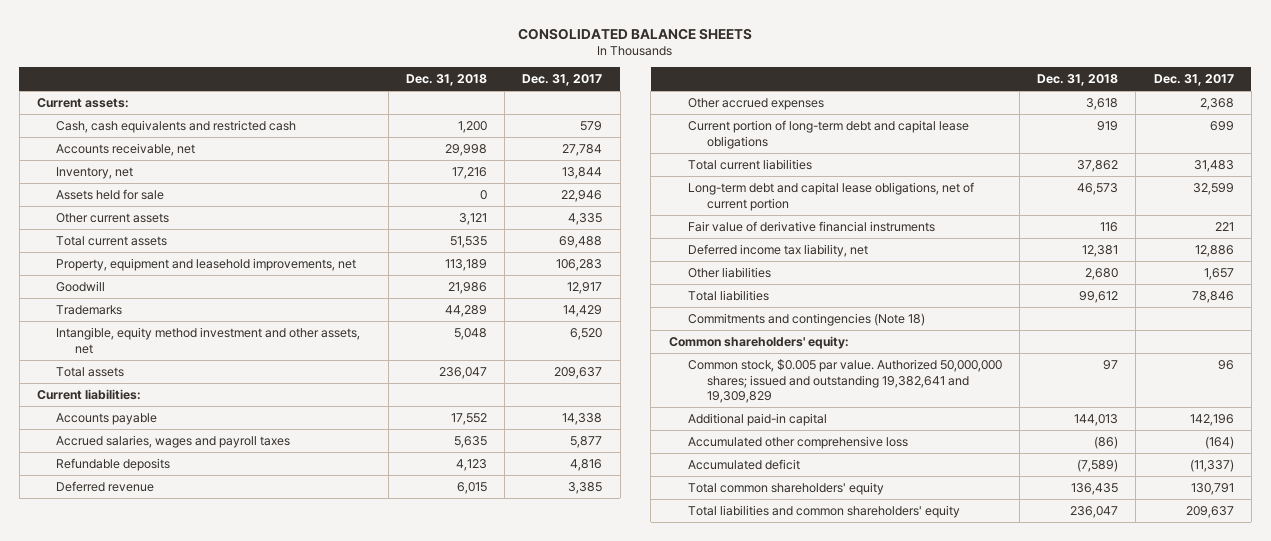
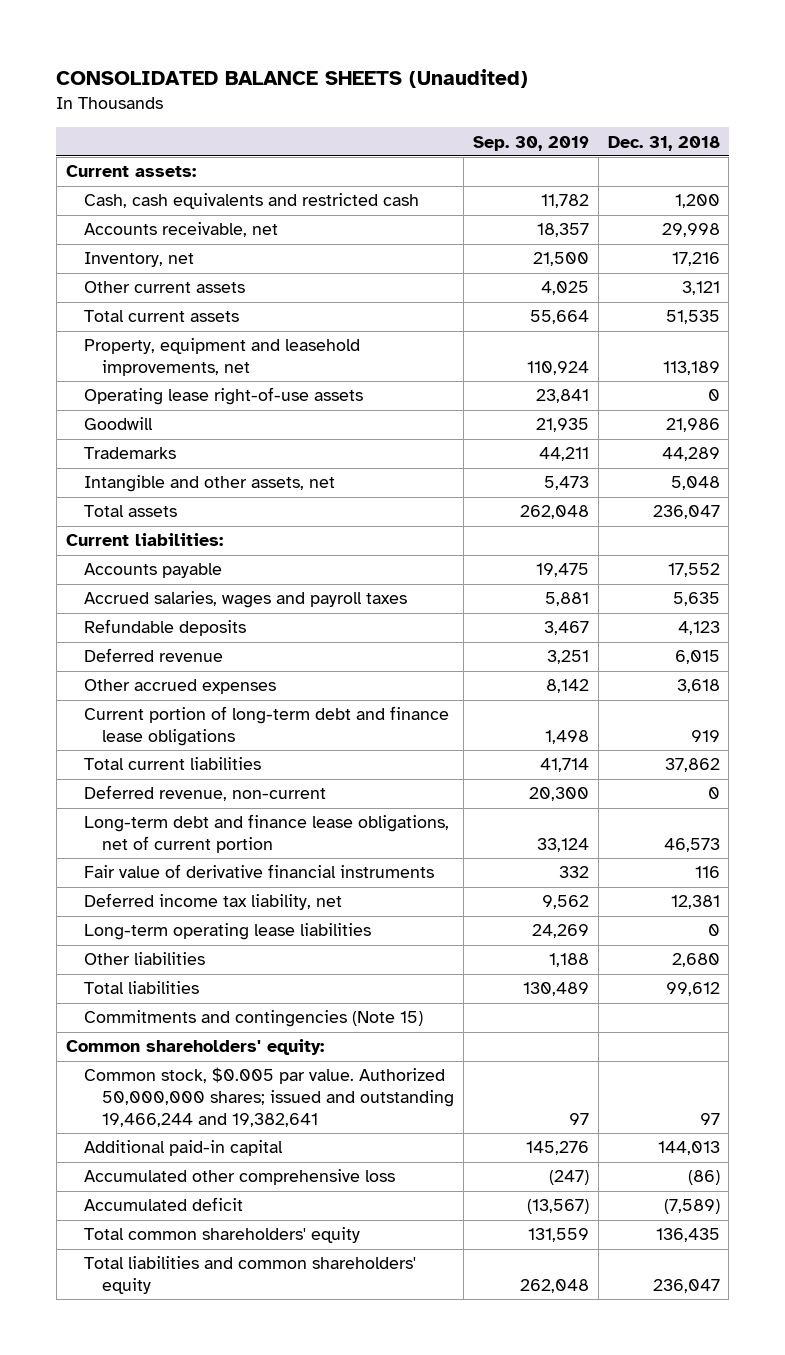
- CONSOLIDATED BALANCE SHEETS
+ CONSOLIDATED BALANCE SHEETS (Unaudited)
- | Dec. 31, 2018 | Dec. 31, 2017
+ | Sep. 30, 2019 | Dec. 31, 2018
- Assets held for sale | 0 | 22,946
+ Operating lease right-of-use assets | 23,841 | 0
- Intangible, equity method investment and other assets, net | 5,048 | 6,520
+ Intangible and other assets, net | 5,473 | 5,048
- Current portion of long-term debt and capital lease obligations | 919 | 699
+ Current portion of long-term debt and finance lease obligations | 1,498 | 919
- Long-term debt and capital lease obligations, net of current portion | 46,573 | 32,599
+ Deferred revenue, non-current | 20,300 | 0
+ Long-term debt and finance lease obligations, net of current portion | 33,124 | 46,573
+ Long-term operating lease liabilities | 24,269 | 0
- Commitments and contingencies (Note 18)
+ Commitments and contingencies (Note 15)
- Common stock, $0.005 par value. Authorized 50,000,000 shares; issued and outstanding 19,382,641 and 19,309,829 | 97 | 96
+ Common stock, $0.005 par value. Authorized 50,000,000 shares; issued and outstanding 19,466,244 and 19,382,641 | 97 | 97

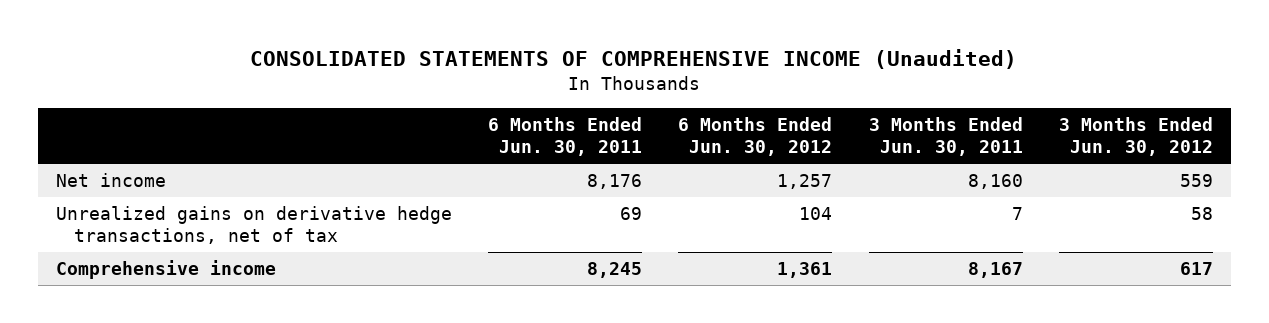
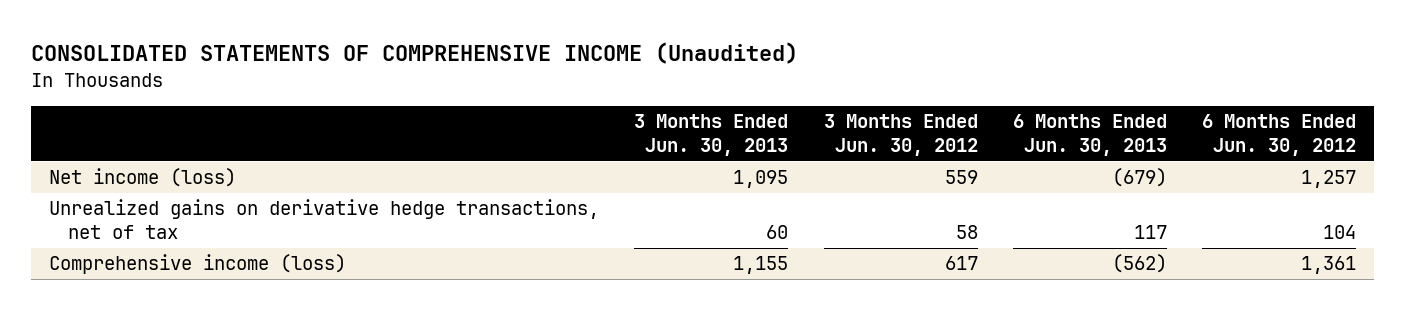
- | 6 Months Ended Jun. 30, 2011 | 6 Months Ended Jun. 30, 2012 | 3 Months Ended Jun. 30, 2011 | 3 Months Ended Jun. 30, 2012
+ | 3 Months Ended Jun. 30, 2013 | 3 Months Ended Jun. 30, 2012 | 6 Months Ended Jun. 30, 2013 | 6 Months Ended Jun. 30, 2012
- Net income | 8,176 | 1,257 | 8,160 | 559
+ Net income (loss) | 1,095 | 559 | (679) | 1,257
- Comprehensive income | 8,245 | 1,361 | 8,167 | 617
+ Comprehensive income (loss) | 1,155 | 617 | (562) | 1,361

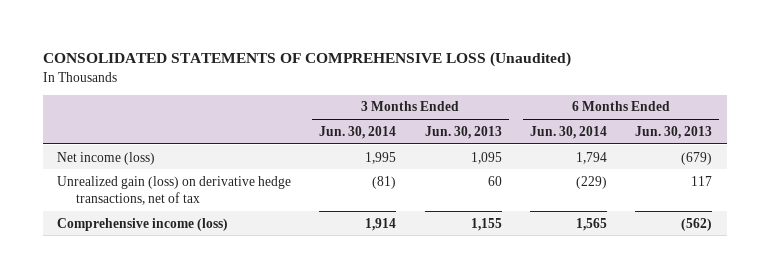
- CONSOLIDATED STATEMENTS OF COMPREHENSIVE INCOME (Unaudited)
+ CONSOLIDATED STATEMENTS OF COMPREHENSIVE LOSS (Unaudited)
- | 3 Months Ended Jun. 30, 2013 | 3 Months Ended Jun. 30, 2012 | 6 Months Ended Jun. 30, 2013 | 6 Months Ended Jun. 30, 2012
+ | 3 Months Ended Jun. 30, 2014 | 3 Months Ended Jun. 30, 2013 | 6 Months Ended Jun. 30, 2014 | 6 Months Ended Jun. 30, 2013
- Unrealized gains on derivative hedge transactions, net of tax | 60 | 58 | 117 | 104
+ Unrealized gain (loss) on derivative hedge transactions, net of tax | (81) | 60 | (229) | 117

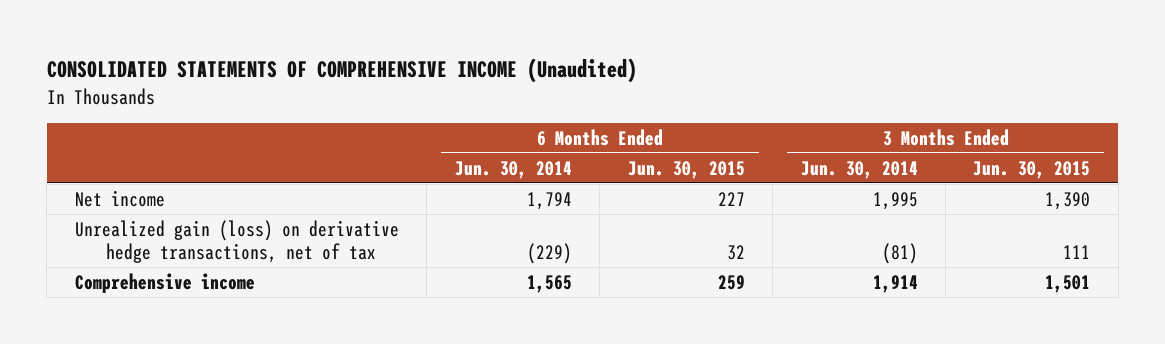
- CONSOLIDATED STATEMENTS OF COMPREHENSIVE LOSS (Unaudited)
+ CONSOLIDATED STATEMENTS OF COMPREHENSIVE INCOME (Unaudited)
- | 3 Months Ended Jun. 30, 2014 | 3 Months Ended Jun. 30, 2013 | 6 Months Ended Jun. 30, 2014 | 6 Months Ended Jun. 30, 2013
+ | 6 Months Ended Jun. 30, 2014 | 6 Months Ended Jun. 30, 2015 | 3 Months Ended Jun. 30, 2014 | 3 Months Ended Jun. 30, 2015
- Net income (loss) | 1,995 | 1,095 | 1,794 | (679)
+ Net income | 1,794 | 227 | 1,995 | 1,390
- Comprehensive income (loss) | 1,914 | 1,155 | 1,565 | (562)
+ Comprehensive income | 1,565 | 259 | 1,914 | 1,501

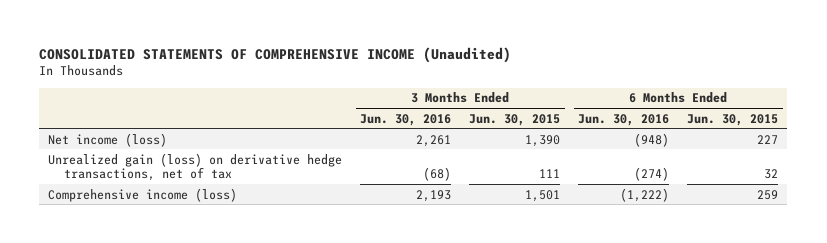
- | 6 Months Ended Jun. 30, 2014 | 6 Months Ended Jun. 30, 2015 | 3 Months Ended Jun. 30, 2014 | 3 Months Ended Jun. 30, 2015
+ | 3 Months Ended Jun. 30, 2016 | 3 Months Ended Jun. 30, 2015 | 6 Months Ended Jun. 30, 2016 | 6 Months Ended Jun. 30, 2015
- Net income | 1,794 | 227 | 1,995 | 1,390
+ Net income (loss) | 2,261 | 1,390 | (948) | 227
- Comprehensive income | 1,565 | 259 | 1,914 | 1,501
+ Comprehensive income (loss) | 2,193 | 1,501 | (1,222) | 259

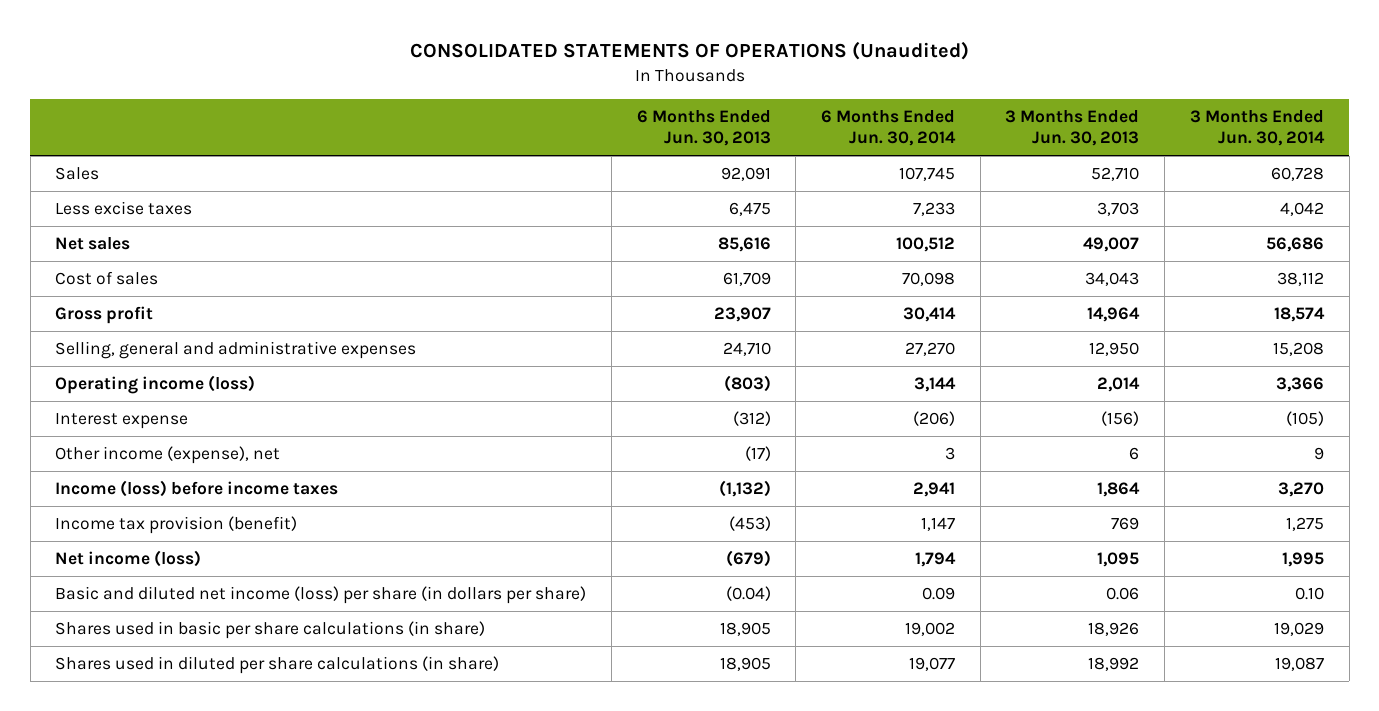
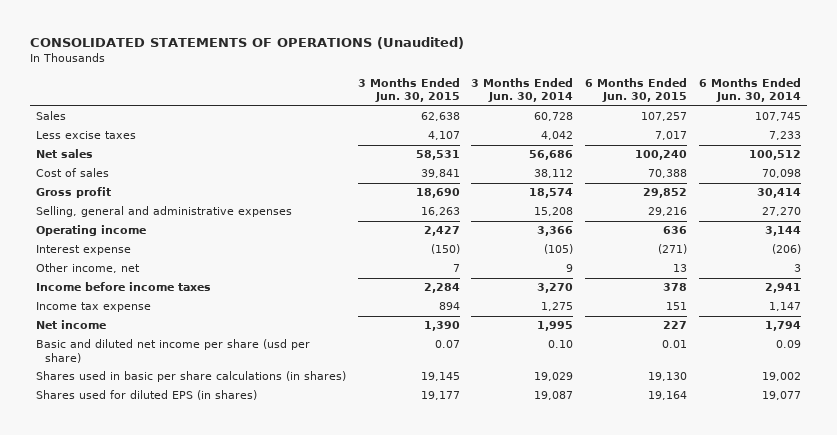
- | 6 Months Ended Jun. 30, 2013 | 6 Months Ended Jun. 30, 2014 | 3 Months Ended Jun. 30, 2013 | 3 Months Ended Jun. 30, 2014
+ | 3 Months Ended Jun. 30, 2015 | 3 Months Ended Jun. 30, 2014 | 6 Months Ended Jun. 30, 2015 | 6 Months Ended Jun. 30, 2014
- Operating income (loss) | (803) | 3,144 | 2,014 | 3,366
+ Operating income | 2,427 | 3,366 | 636 | 3,144
- Other income (expense), net | (17) | 3 | 6 | 9
- Income (loss) before income taxes | (1,132) | 2,941 | 1,864 | 3,270
- Income tax provision (benefit) | (453) | 1,147 | 769 | 1,275
- Net income (loss) | (679) | 1,794 | 1,095 | 1,995
- Basic and diluted net income (loss) per share (in dollars per share) | (0.04) | 0.09 | 0.06 | 0.10
- Shares used in basic per share calculations (in share) | 18,905 | 19,002 | 18,926 | 19,029
- Shares used in diluted per share calculations (in share) | 18,905 | 19,077 | 18,992 | 19,087
+ Other income, net | 7 | 9 | 13 | 3
+ Income before income taxes | 2,284 | 3,270 | 378 | 2,941
+ Income tax expense | 894 | 1,275 | 151 | 1,147
+ Net income | 1,390 | 1,995 | 227 | 1,794
+ Basic and diluted net income per share (usd per share) | 0.07 | 0.10 | 0.01 | 0.09
+ Shares used in basic per share calculations (in shares) | 19,145 | 19,029 | 19,130 | 19,002
+ Shares used for diluted EPS (in shares) | 19,177 | 19,087 | 19,164 | 19,077

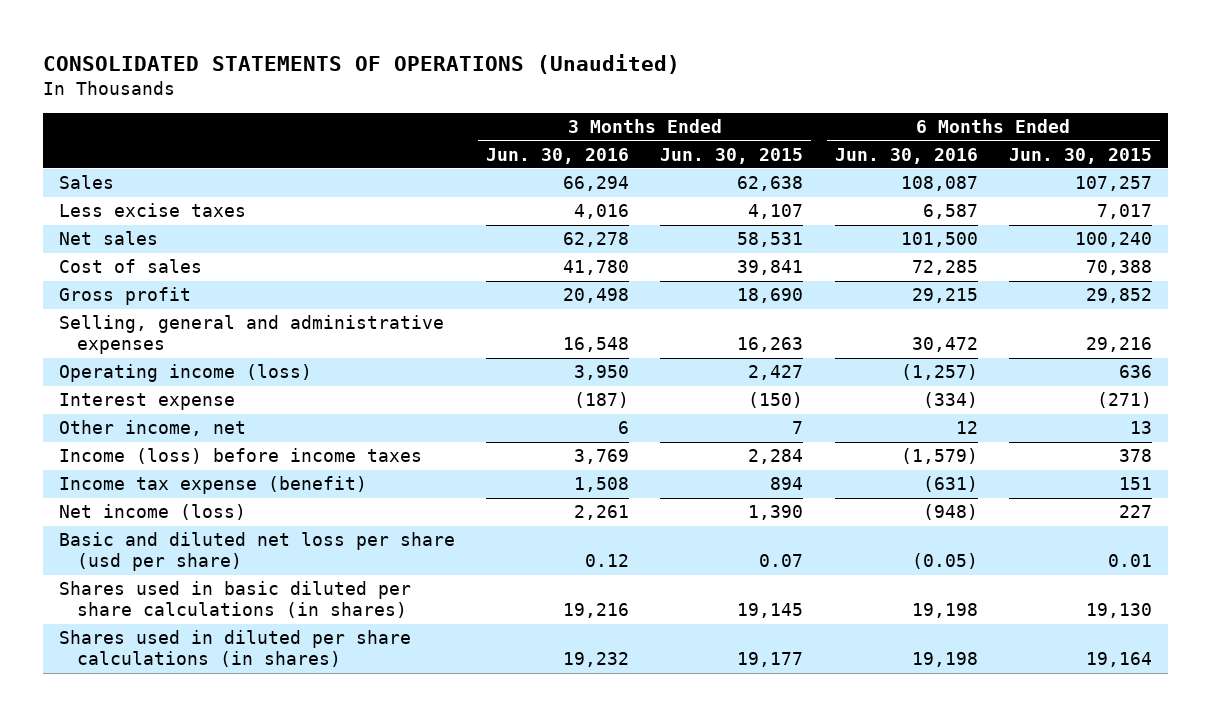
- | 3 Months Ended Jun. 30, 2015 | 3 Months Ended Jun. 30, 2014 | 6 Months Ended Jun. 30, 2015 | 6 Months Ended Jun. 30, 2014
+ | 3 Months Ended Jun. 30, 2016 | 3 Months Ended Jun. 30, 2015 | 6 Months Ended Jun. 30, 2016 | 6 Months Ended Jun. 30, 2015
- Operating income | 2,427 | 3,366 | 636 | 3,144
+ Operating income (loss) | 3,950 | 2,427 | (1,257) | 636
- Income before income taxes | 2,284 | 3,270 | 378 | 2,941
- Income tax expense | 894 | 1,275 | 151 | 1,147
- Net income | 1,390 | 1,995 | 227 | 1,794
- Basic and diluted net income per share (usd per share) | 0.07 | 0.10 | 0.01 | 0.09
- Shares used in basic per share calculations (in shares) | 19,145 | 19,029 | 19,130 | 19,002
- Shares used for diluted EPS (in shares) | 19,177 | 19,087 | 19,164 | 19,077
+ Income (loss) before income taxes | 3,769 | 2,284 | (1,579) | 378
+ Income tax expense (benefit) | 1,508 | 894 | (631) | 151
+ Net income (loss) | 2,261 | 1,390 | (948) | 227
+ Basic and diluted net loss per share (usd per share) | 0.12 | 0.07 | (0.05) | 0.01
+ Shares used in basic diluted per share calculations (in shares) | 19,216 | 19,145 | 19,198 | 19,130
+ Shares used in diluted per share calculations (in shares) | 19,232 | 19,177 | 19,198 | 19,164

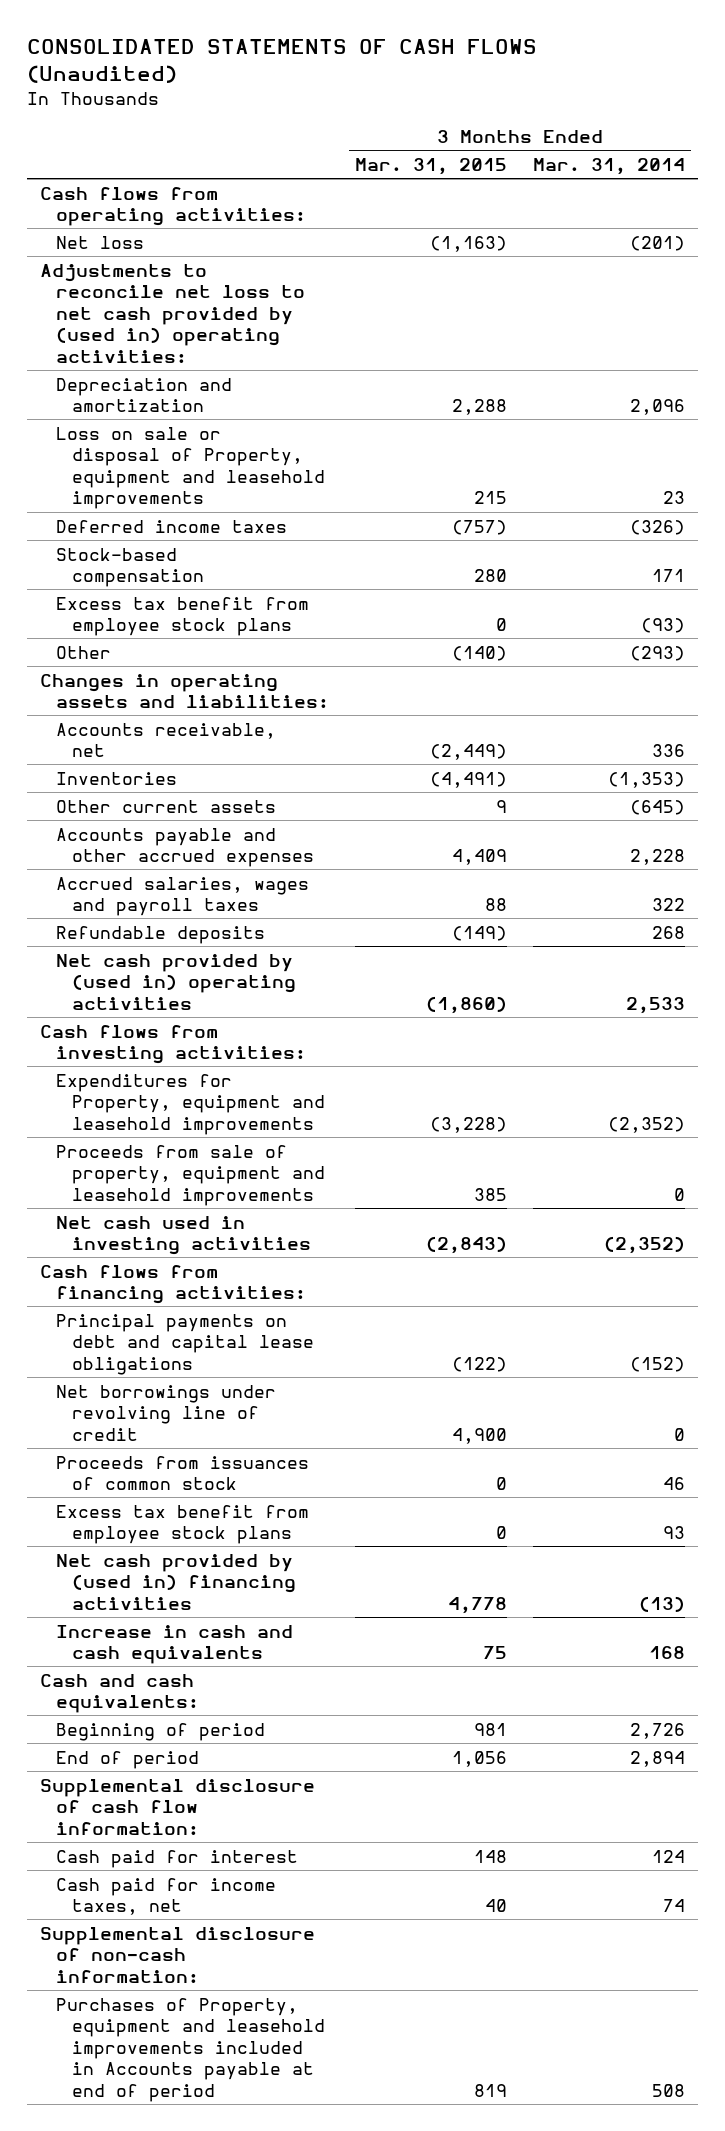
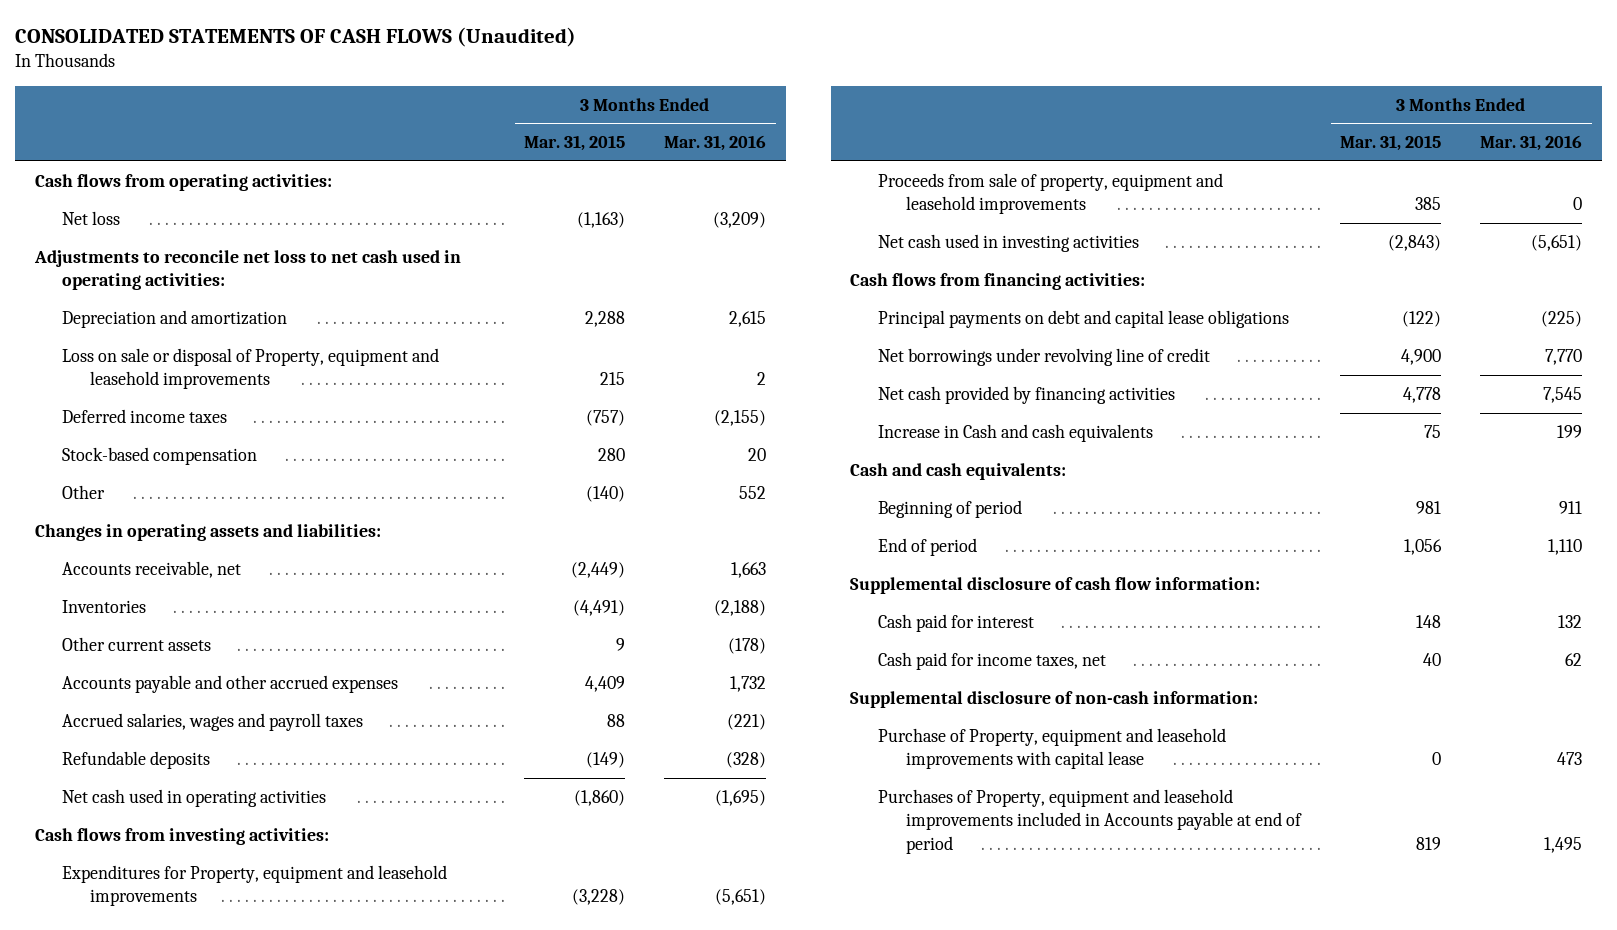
- | 3 Months Ended Mar. 31, 2015 | 3 Months Ended Mar. 31, 2014
+ | 3 Months Ended Mar. 31, 2015 | 3 Months Ended Mar. 31, 2016
- Adjustments to reconcile net loss to net cash provided by (used in) operating activities:
+ Adjustments to reconcile net loss to net cash used in operating activities:
- Excess tax benefit from employee stock plans | 0 | (93)
- Net cash provided by (used in) operating activities | (1,860) | 2,533
+ Net cash used in operating activities | (1,860) | (1,695)
- Proceeds from issuances of common stock | 0 | 46
- Excess tax benefit from employee stock plans | 0 | 93
- Net cash provided by (used in) financing activities | 4,778 | (13)
- Increase in cash and cash equivalents | 75 | 168
+ Net cash provided by financing activities | 4,778 | 7,545
+ Increase in Cash and cash equivalents | 75 | 199
+ Purchase of Property, equipment and leasehold improvements with capital lease | 0 | 473

